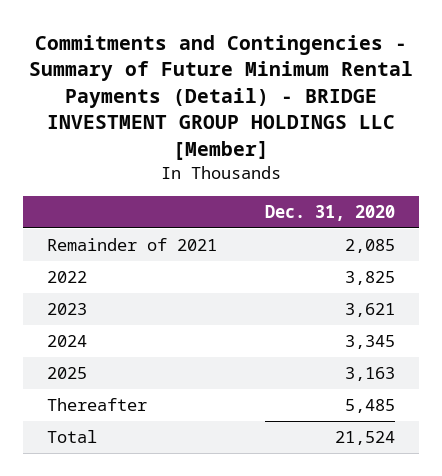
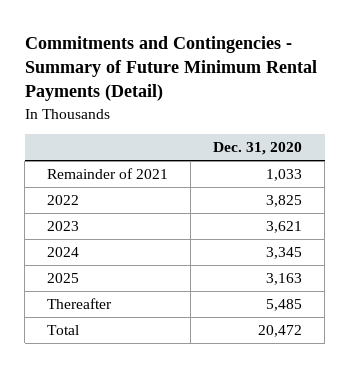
- Commitments and Contingencies - Summary of Future Minimum Rental Payments (Detail) - BRIDGE INVESTMENT GROUP HOLDINGS LLC [Member]
+ Commitments and Contingencies - Summary of Future Minimum Rental Payments (Detail)
- Remainder of 2021 | 2,085
+ Remainder of 2021 | 1,033
- Total | 21,524
+ Total | 20,472

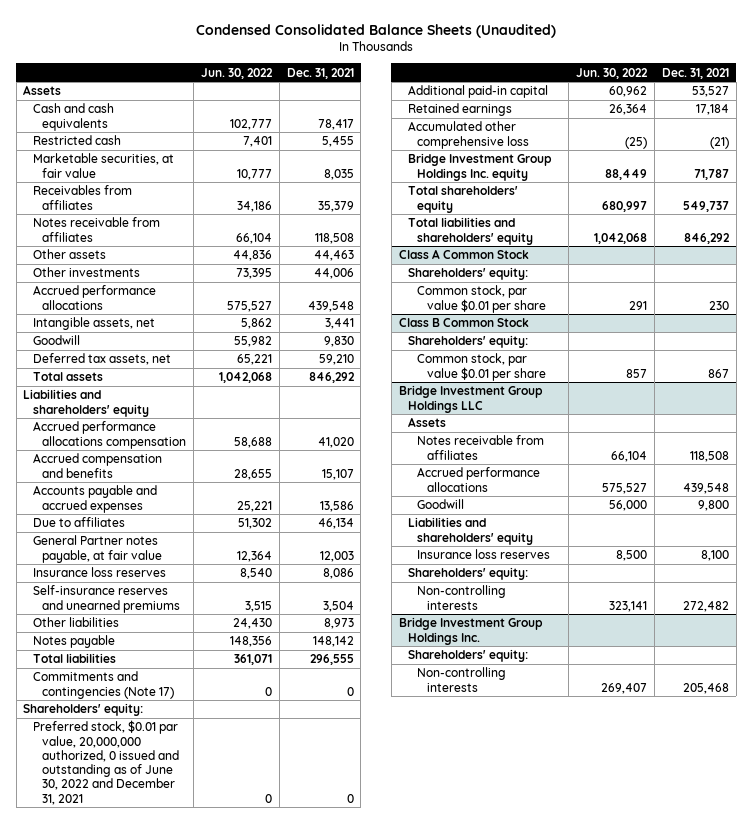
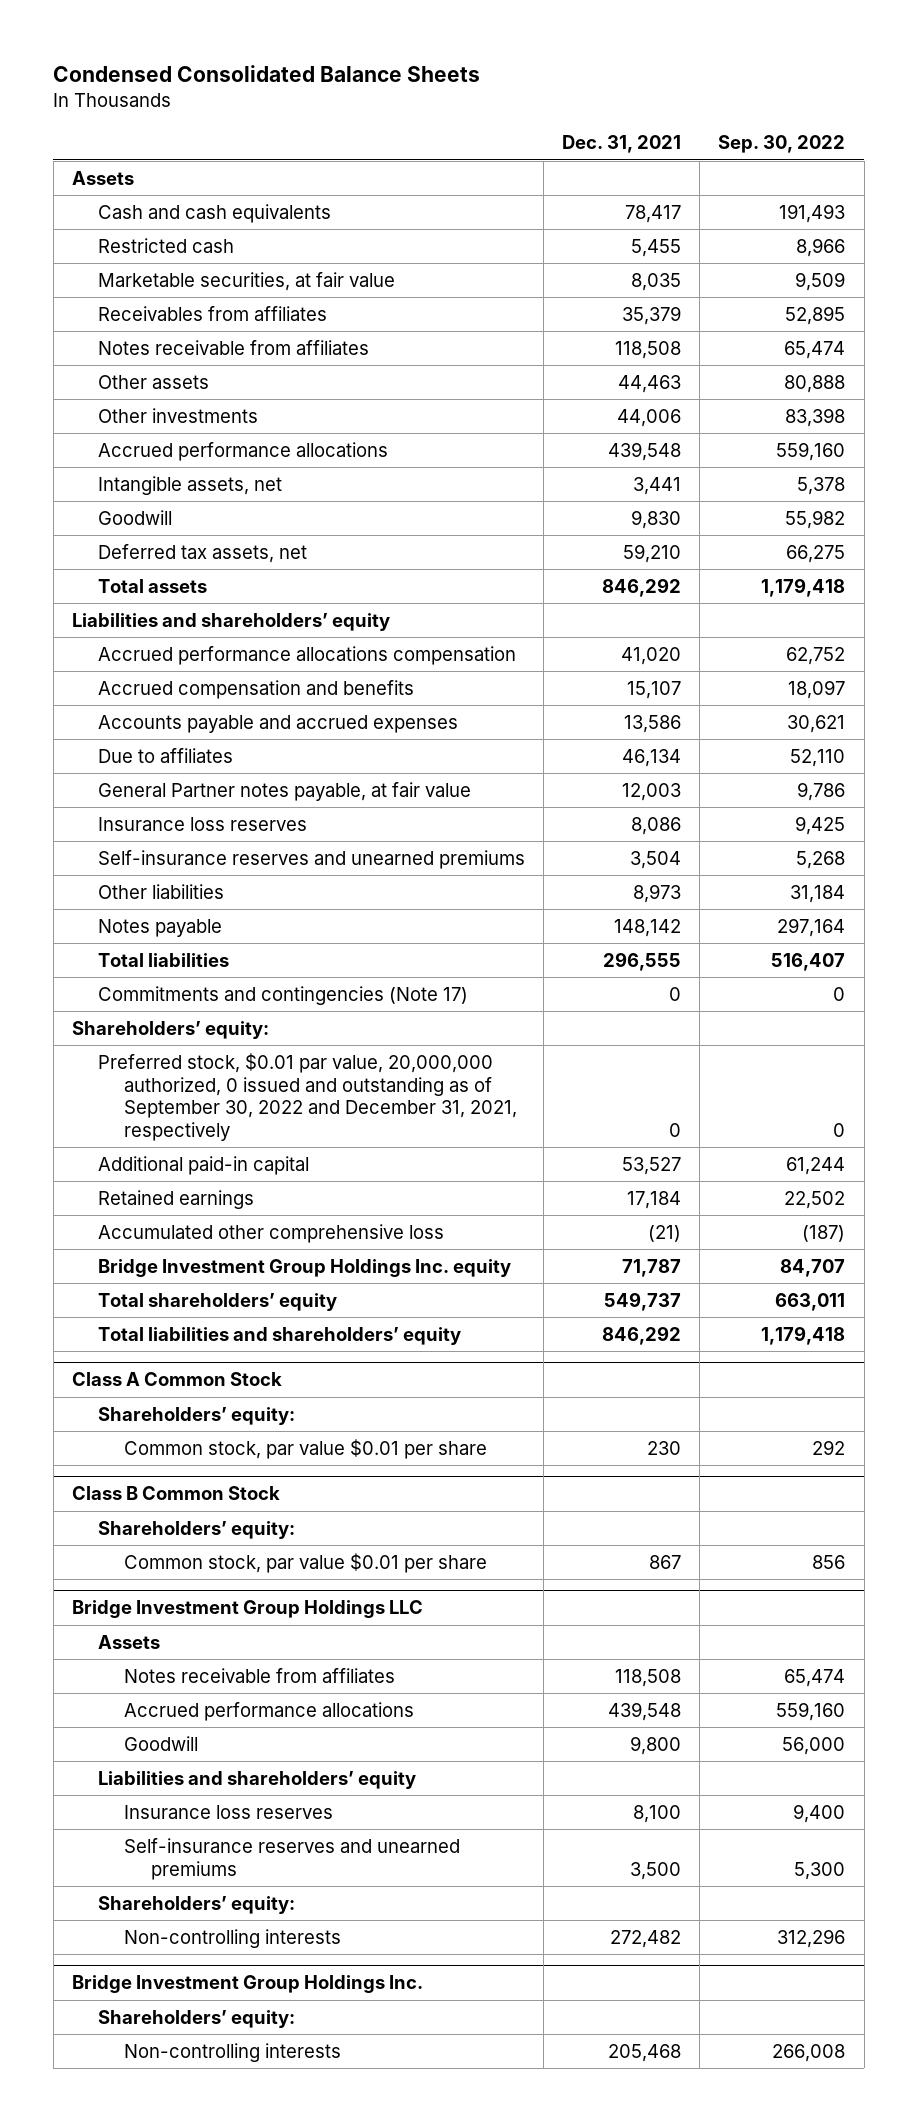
- Condensed Consolidated Balance Sheets (Unaudited)
+ Condensed Consolidated Balance Sheets
- | Jun. 30, 2022 | Dec. 31, 2021
+ | Dec. 31, 2021 | Sep. 30, 2022
- Preferred stock, $0.01 par value, 20,000,000 authorized, 0 issued and outstanding as of June 30, 2022 and December 31, 2021 | 0 | 0
+ Preferred stock, $0.01 par value, 20,000,000 authorized, 0 issued and outstanding as of September 30, 2022 and December 31, 2021, respectively | 0 | 0
@ Bridge Investment Group Holdings LLC
+ Self-insurance reserves and unearned premiums | 3,500 | 5,300

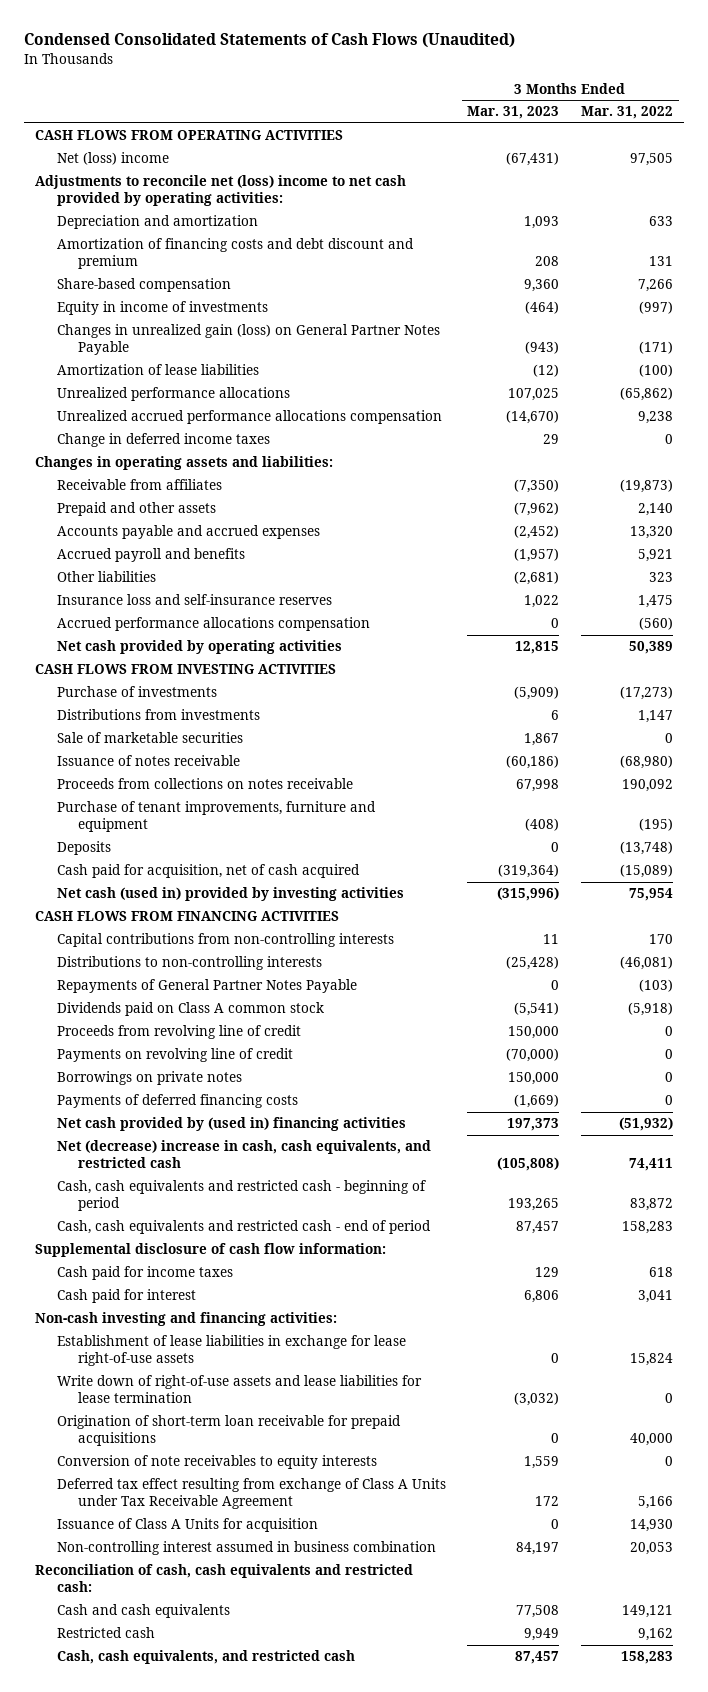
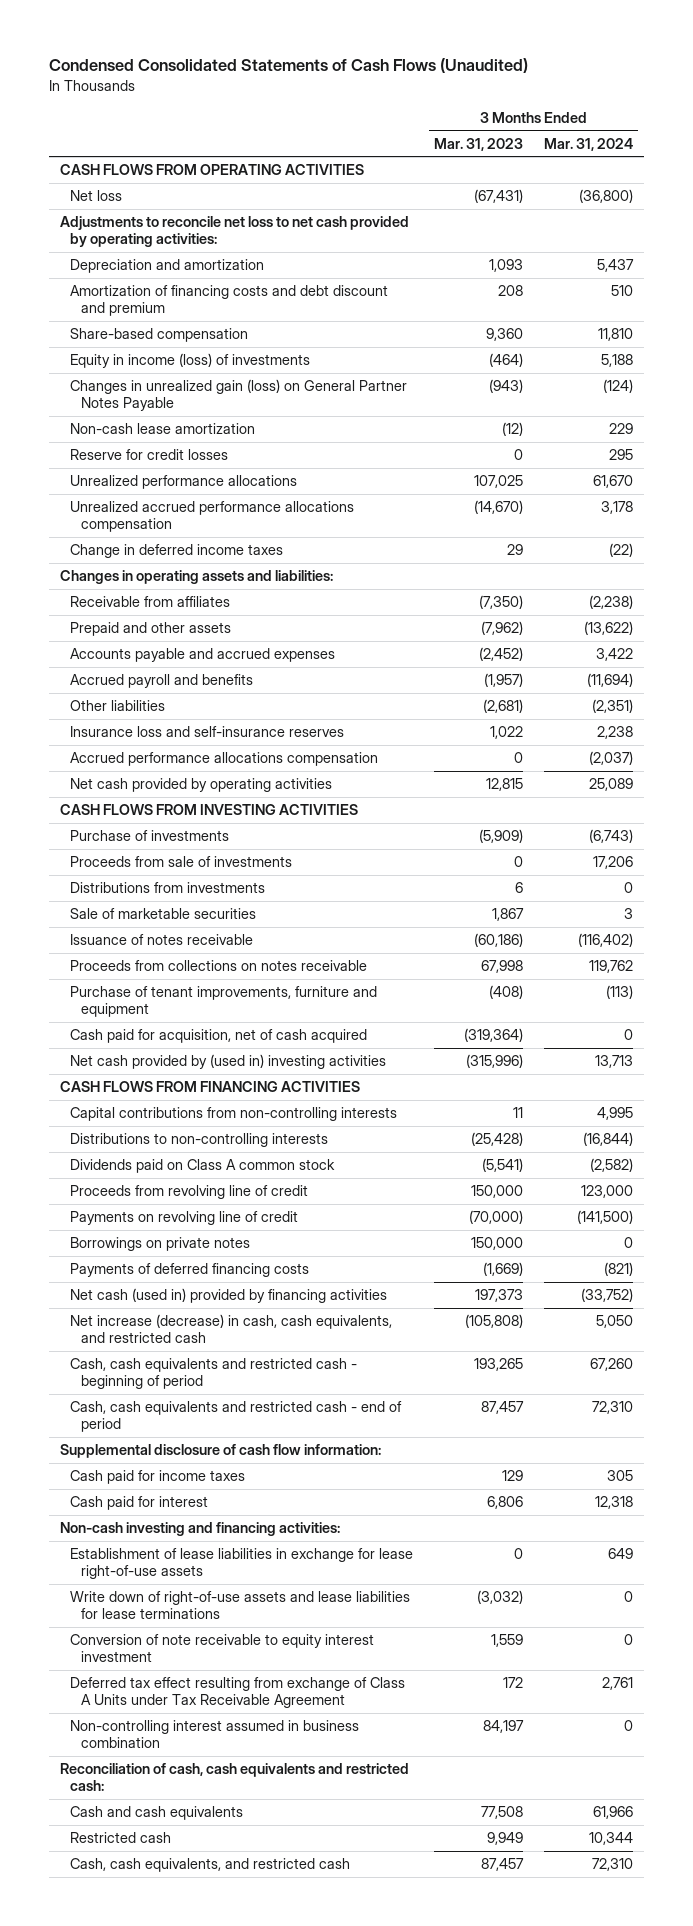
- | 3 Months Ended Mar. 31, 2023 | 3 Months Ended Mar. 31, 2022
+ | 3 Months Ended Mar. 31, 2023 | 3 Months Ended Mar. 31, 2024
- Net (loss) income | (67,431) | 97,505
- Adjustments to reconcile net (loss) income to net cash provided by operating activities:
+ Net loss | (67,431) | (36,800)
+ Adjustments to reconcile net loss to net cash provided by operating activities:
- Equity in income of investments | (464) | (997)
+ Equity in income (loss) of investments | (464) | 5,188
- Amortization of lease liabilities | (12) | (100)
+ Non-cash lease amortization | (12) | 229
+ Reserve for credit losses | 0 | 295
+ Proceeds from sale of investments | 0 | 17,206
- Deposits | 0 | (13,748)
- Net cash (used in) provided by investing activities | (315,996) | 75,954
+ Net cash provided by (used in) investing activities | (315,996) | 13,713
- Repayments of General Partner Notes Payable | 0 | (103)
- Net cash provided by (used in) financing activities | 197,373 | (51,932)
- Net (decrease) increase in cash, cash equivalents, and restricted cash | (105,808) | 74,411
+ Net cash (used in) provided by financing activities | 197,373 | (33,752)
+ Net increase (decrease) in cash, cash equivalents, and restricted cash | (105,808) | 5,050
- Write down of right-of-use assets and lease liabilities for lease termination | (3,032) | 0
- Origination of short-term loan receivable for prepaid acquisitions | 0 | 40,000
- Conversion of note receivables to equity interests | 1,559 | 0
+ Write down of right-of-use assets and lease liabilities for lease terminations | (3,032) | 0
+ Conversion of note receivable to equity interest investment | 1,559 | 0
- Issuance of Class A Units for acquisition | 0 | 14,930

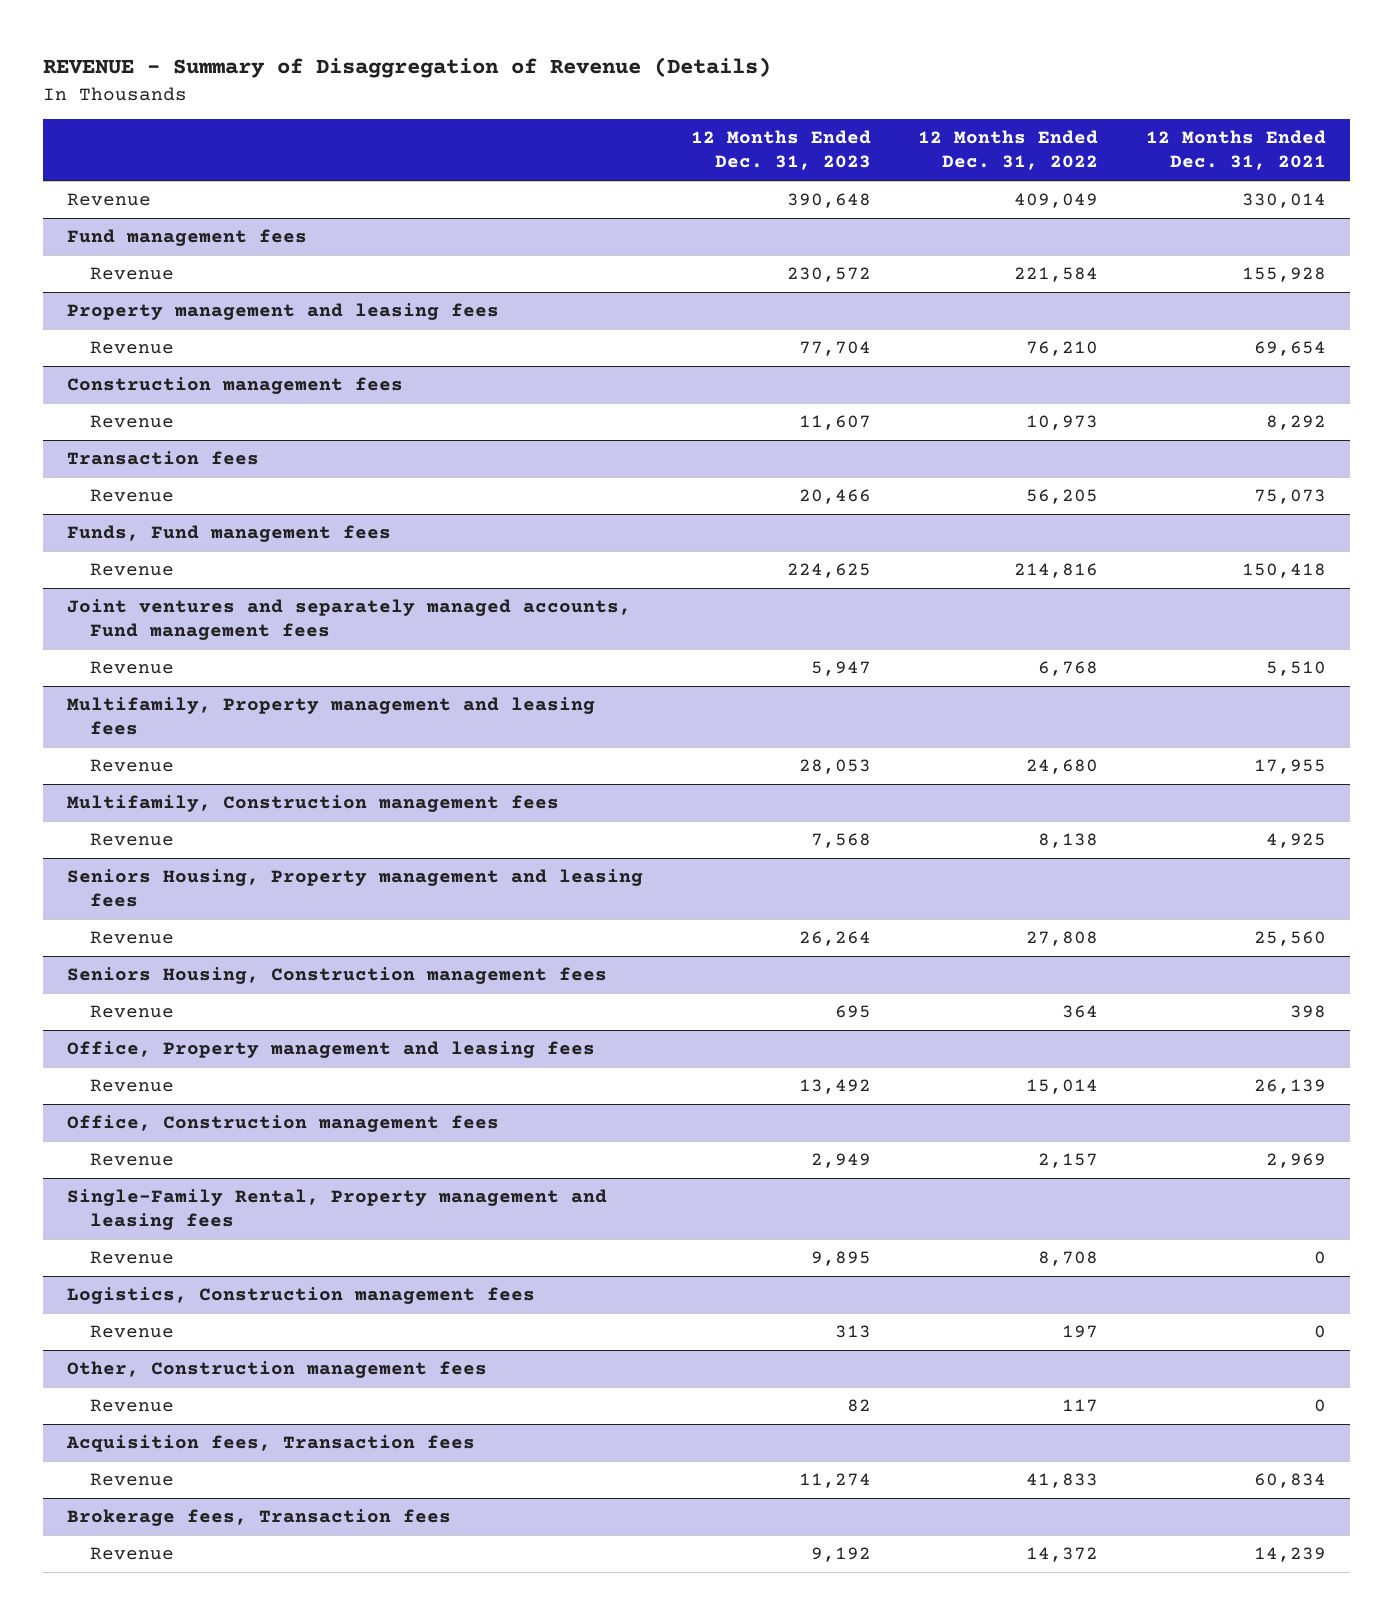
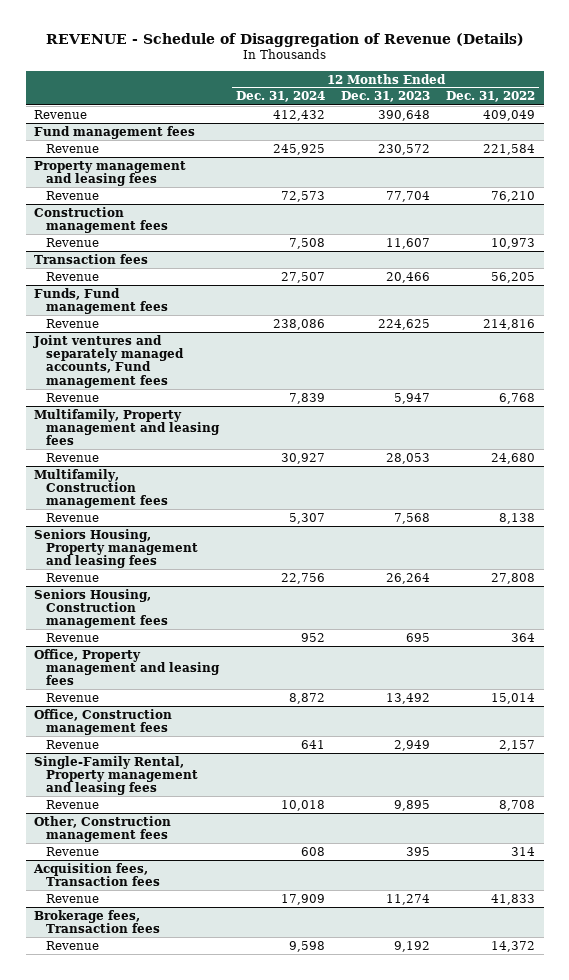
- REVENUE - Summary of Disaggregation of Revenue (Details)
+ REVENUE - Schedule of Disaggregation of Revenue (Details)
- | 12 Months Ended Dec. 31, 2023 | 12 Months Ended Dec. 31, 2022 | 12 Months Ended Dec. 31, 2021
+ | 12 Months Ended Dec. 31, 2024 | 12 Months Ended Dec. 31, 2023 | 12 Months Ended Dec. 31, 2022
- Logistics, Construction management fees
- Revenue | 313 | 197 | 0
@ Other, Construction management fees
- Revenue | 82 | 117 | 0
+ Revenue | 608 | 395 | 314

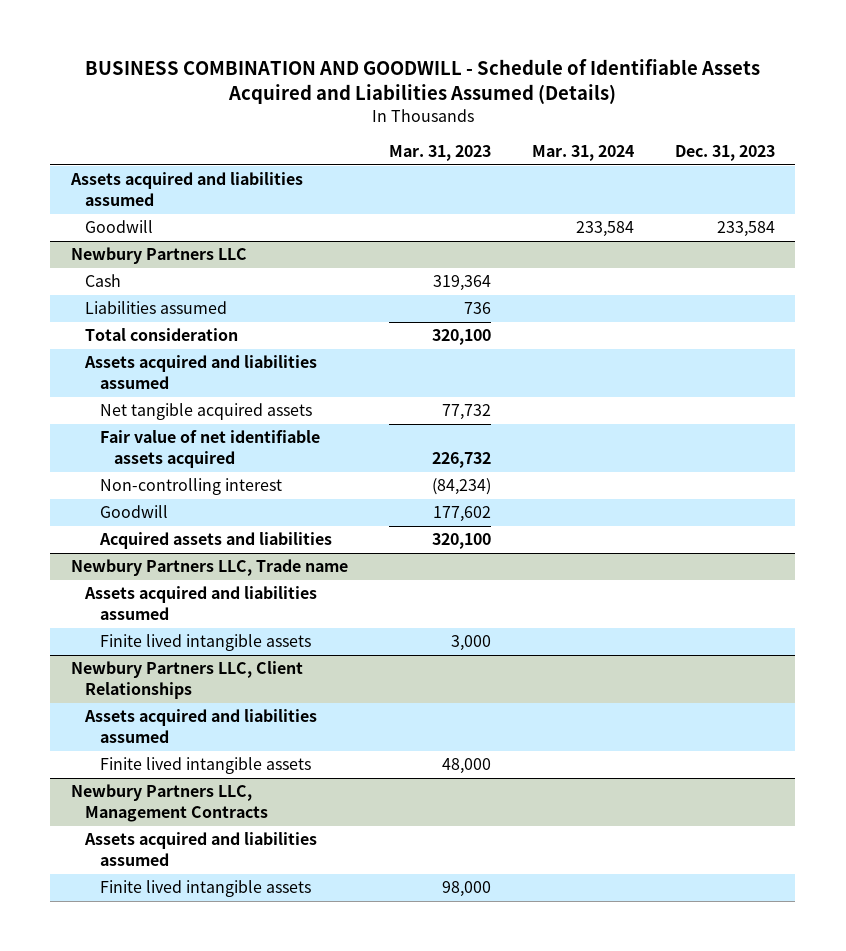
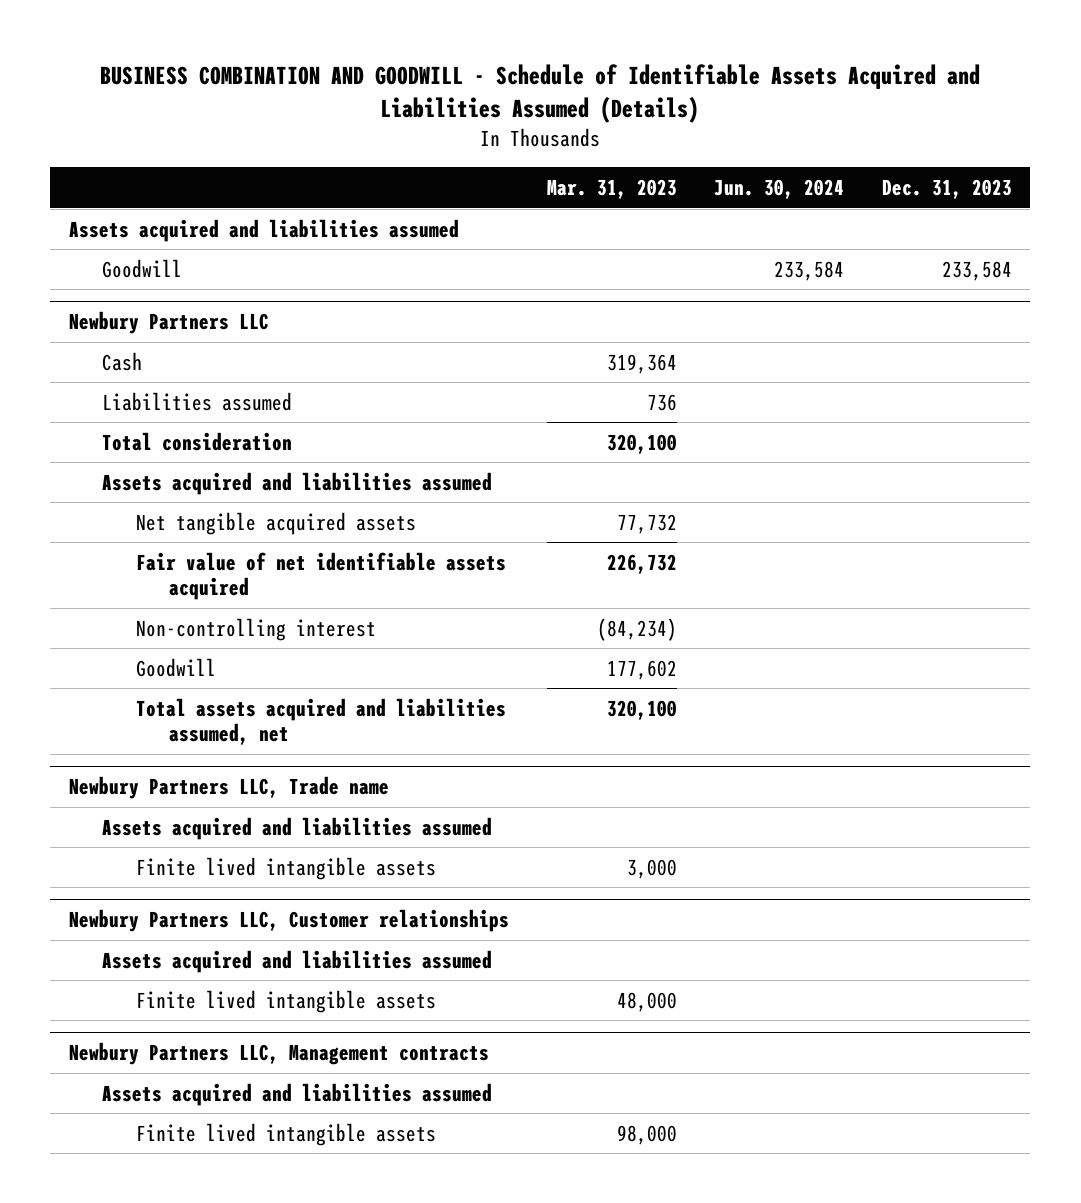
- | Mar. 31, 2023 | Mar. 31, 2024 | Dec. 31, 2023
+ | Mar. 31, 2023 | Jun. 30, 2024 | Dec. 31, 2023
@ Newbury Partners LLC
- Acquired assets and liabilities | 320,100 | |
+ Total assets acquired and liabilities assumed, net | 320,100 | |
- Newbury Partners LLC, Client Relationships
+ Newbury Partners LLC, Customer relationships
- Newbury Partners LLC, Management Contracts
+ Newbury Partners LLC, Management contracts

